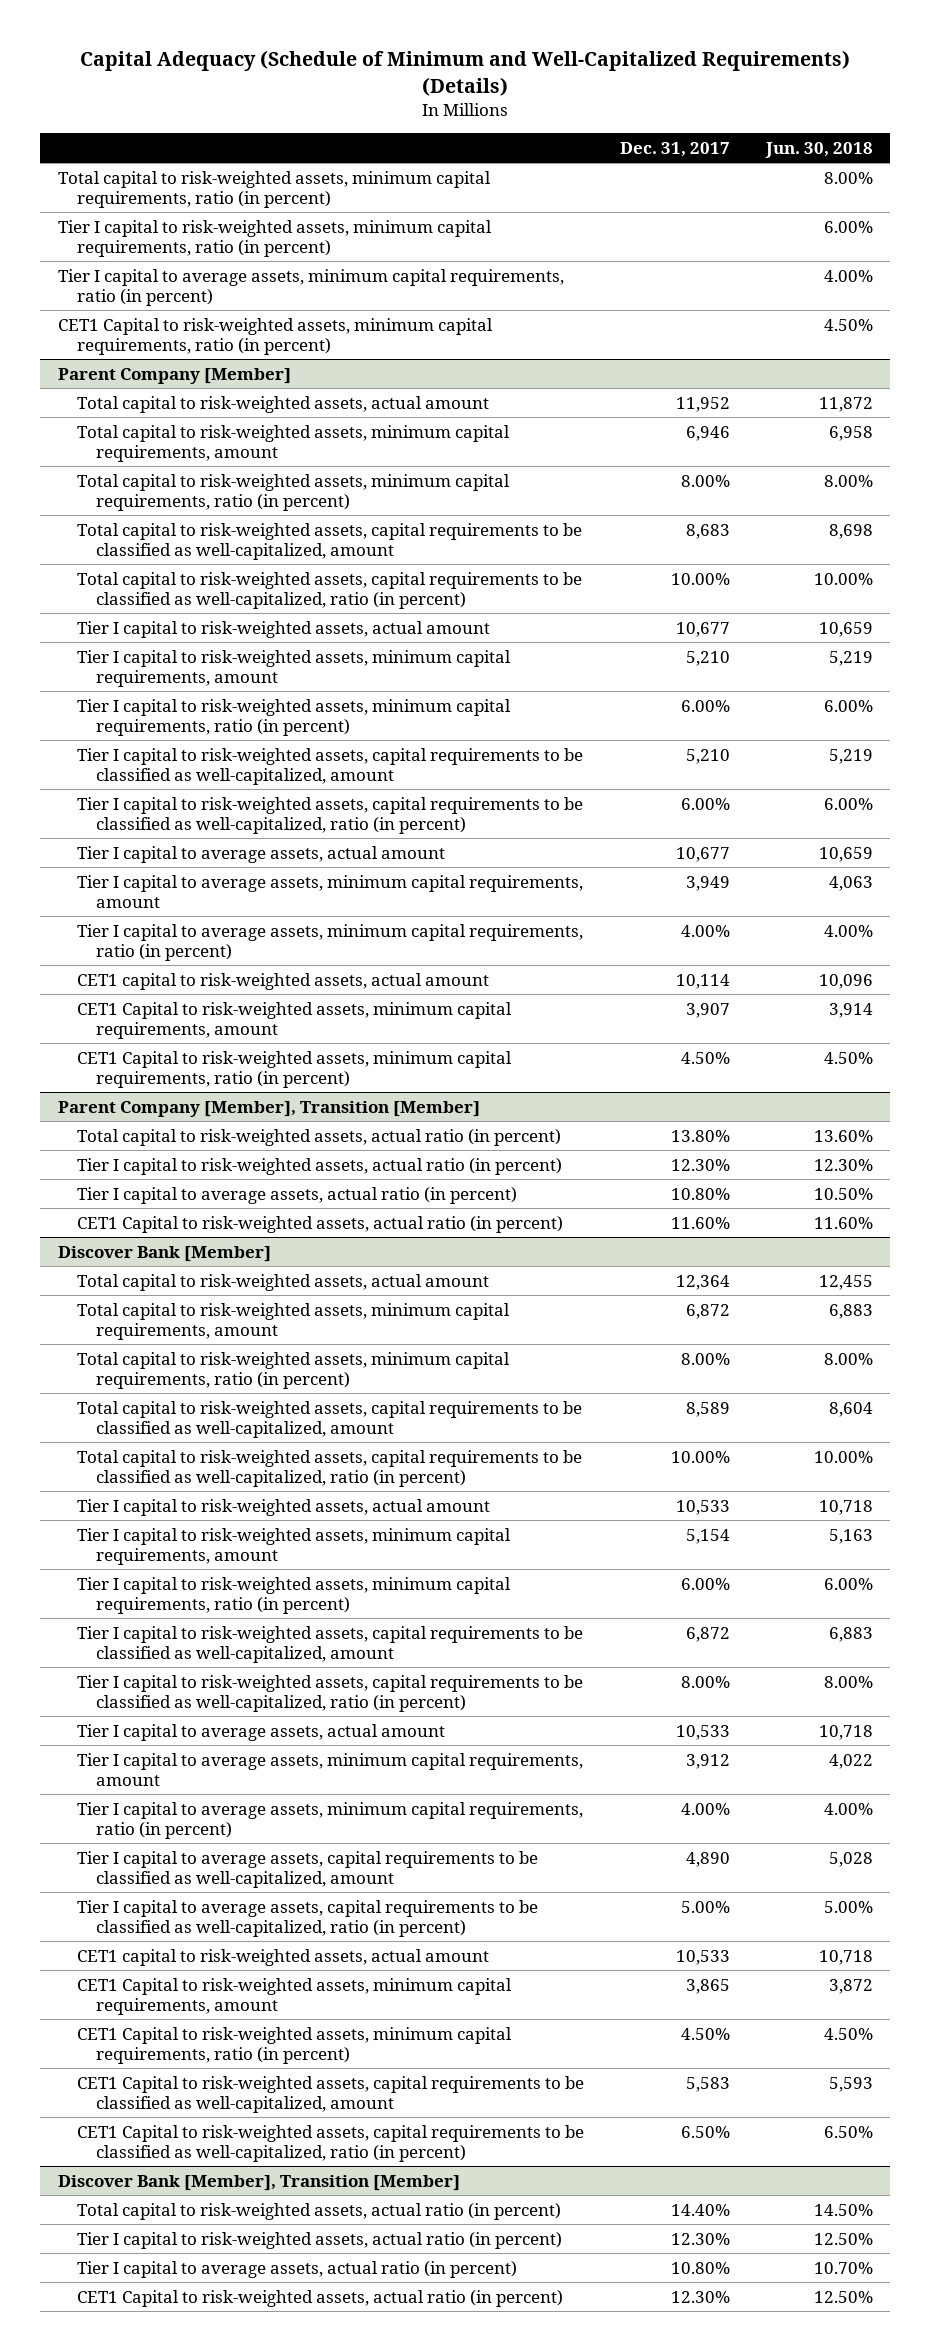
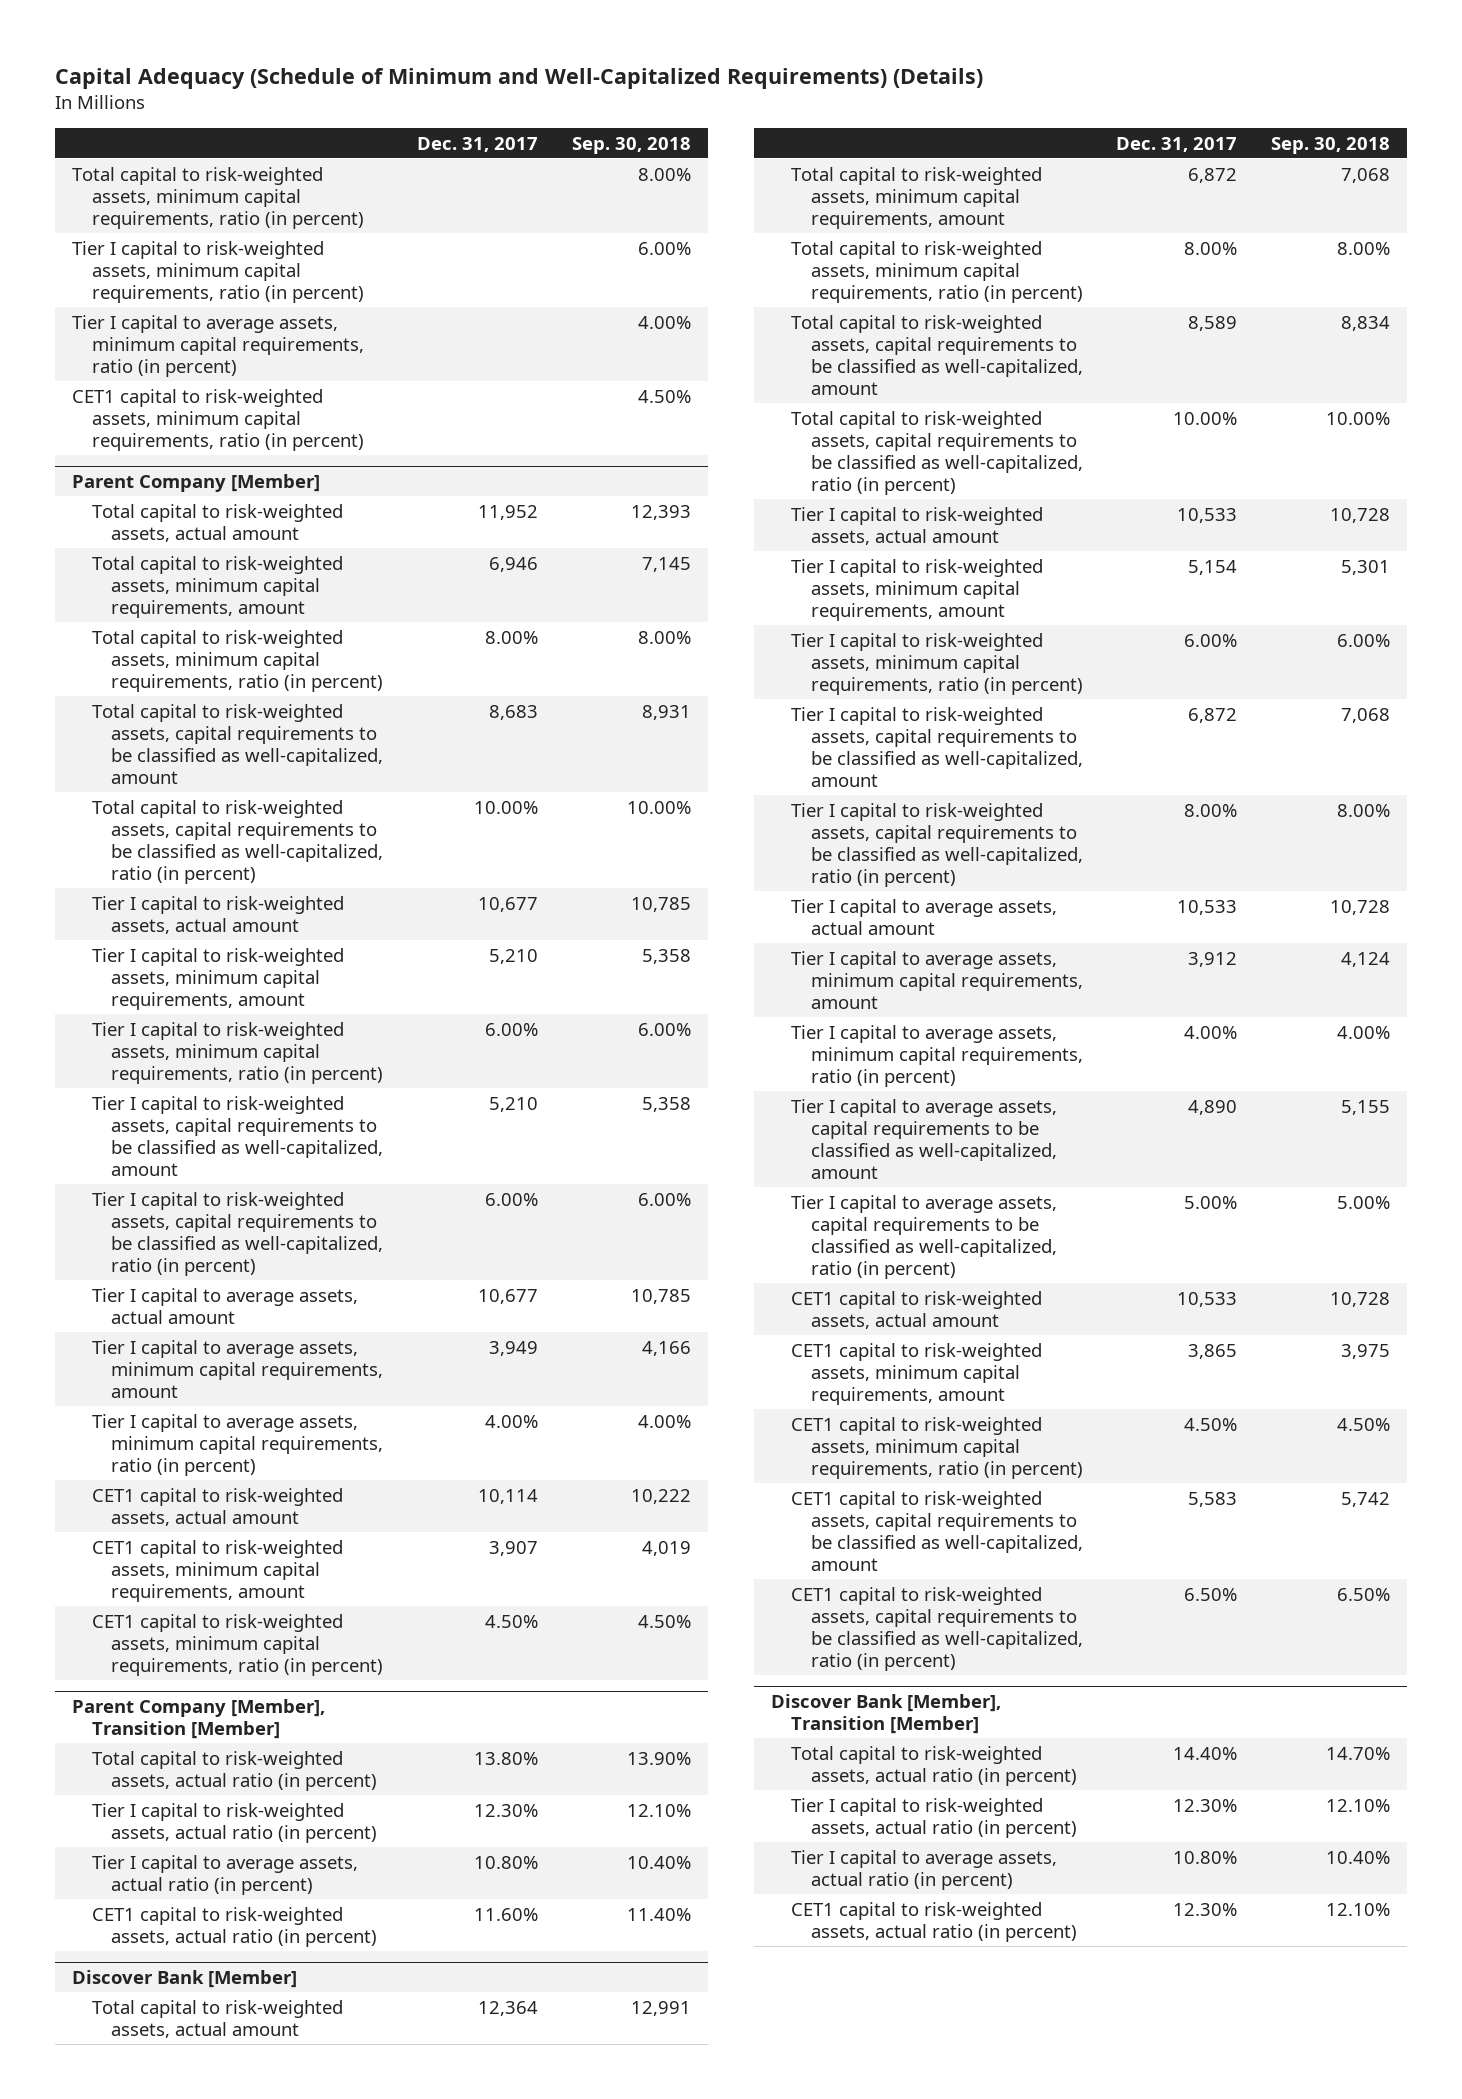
- | Dec. 31, 2017 | Jun. 30, 2018
+ | Dec. 31, 2017 | Sep. 30, 2018
- CET1 Capital to risk-weighted assets, minimum capital requirements, ratio (in percent) | | 4.50%
+ CET1 capital to risk-weighted assets, minimum capital requirements, ratio (in percent) | | 4.50%
@ Parent Company [Member]
- CET1 Capital to risk-weighted assets, minimum capital requirements, amount | 3,907 | 3,914
- CET1 Capital to risk-weighted assets, minimum capital requirements, ratio (in percent) | 4.50% | 4.50%
+ CET1 capital to risk-weighted assets, minimum capital requirements, amount | 3,907 | 4,019
+ CET1 capital to risk-weighted assets, minimum capital requirements, ratio (in percent) | 4.50% | 4.50%
@ Parent Company [Member], Transition [Member]
- CET1 Capital to risk-weighted assets, actual ratio (in percent) | 11.60% | 11.60%
+ CET1 capital to risk-weighted assets, actual ratio (in percent) | 11.60% | 11.40%
@ Discover Bank [Member]
- CET1 Capital to risk-weighted assets, minimum capital requirements, amount | 3,865 | 3,872
- CET1 Capital to risk-weighted assets, minimum capital requirements, ratio (in percent) | 4.50% | 4.50%
- CET1 Capital to risk-weighted assets, capital requirements to be classified as well-capitalized, amount | 5,583 | 5,593
- CET1 Capital to risk-weighted assets, capital requirements to be classified as well-capitalized, ratio (in percent) | 6.50% | 6.50%
+ CET1 capital to risk-weighted assets, minimum capital requirements, amount | 3,865 | 3,975
+ CET1 capital to risk-weighted assets, minimum capital requirements, ratio (in percent) | 4.50% | 4.50%
+ CET1 capital to risk-weighted assets, capital requirements to be classified as well-capitalized, amount | 5,583 | 5,742
+ CET1 capital to risk-weighted assets, capital requirements to be classified as well-capitalized, ratio (in percent) | 6.50% | 6.50%
@ Discover Bank [Member], Transition [Member]
- CET1 Capital to risk-weighted assets, actual ratio (in percent) | 12.30% | 12.50%
+ CET1 capital to risk-weighted assets, actual ratio (in percent) | 12.30% | 12.10%

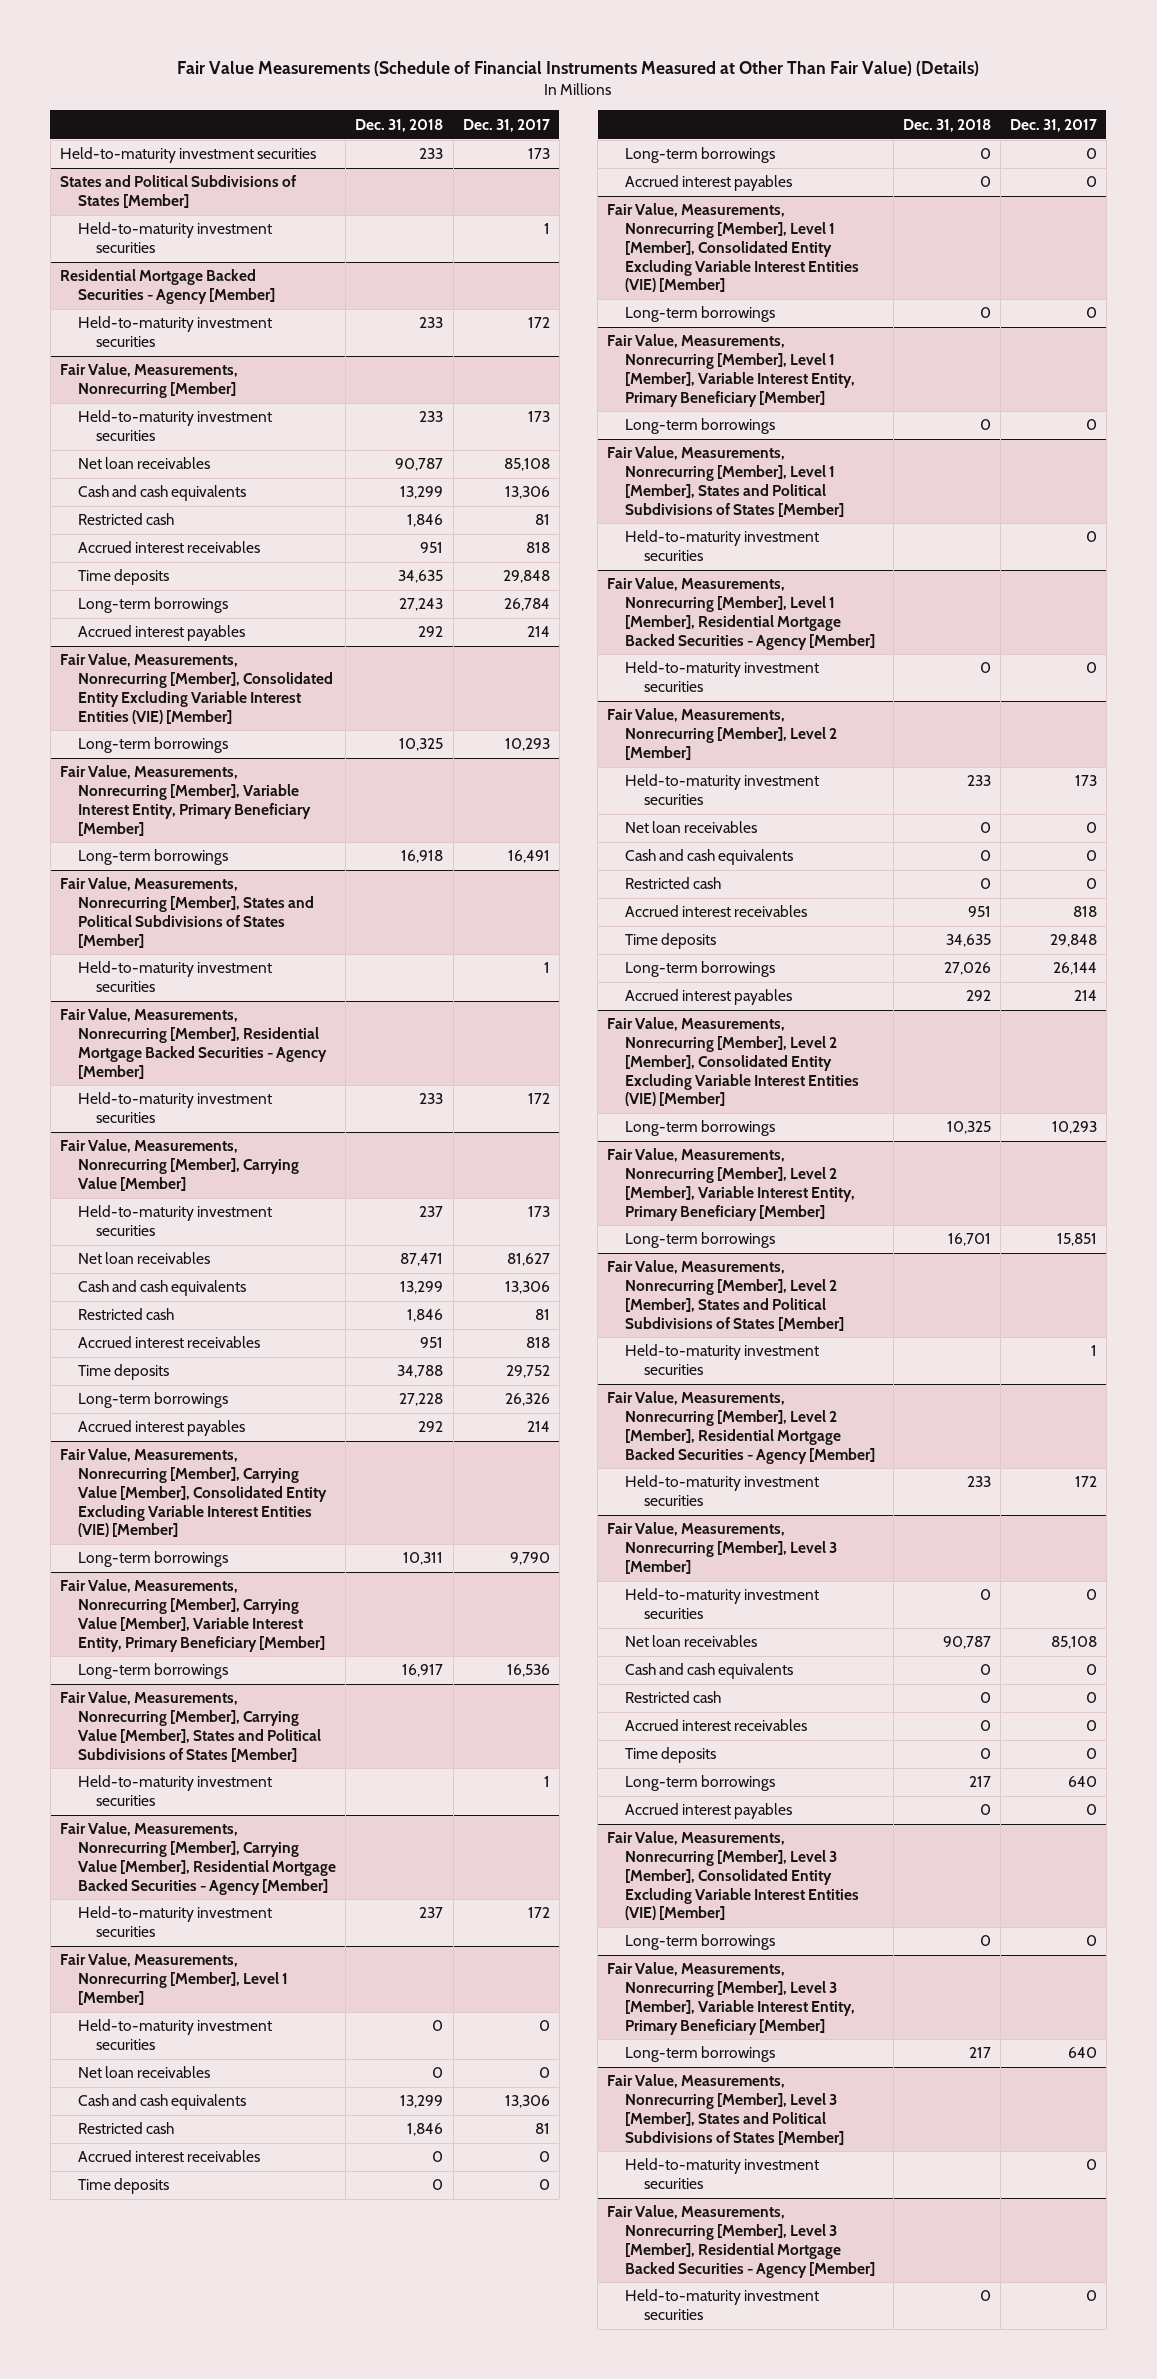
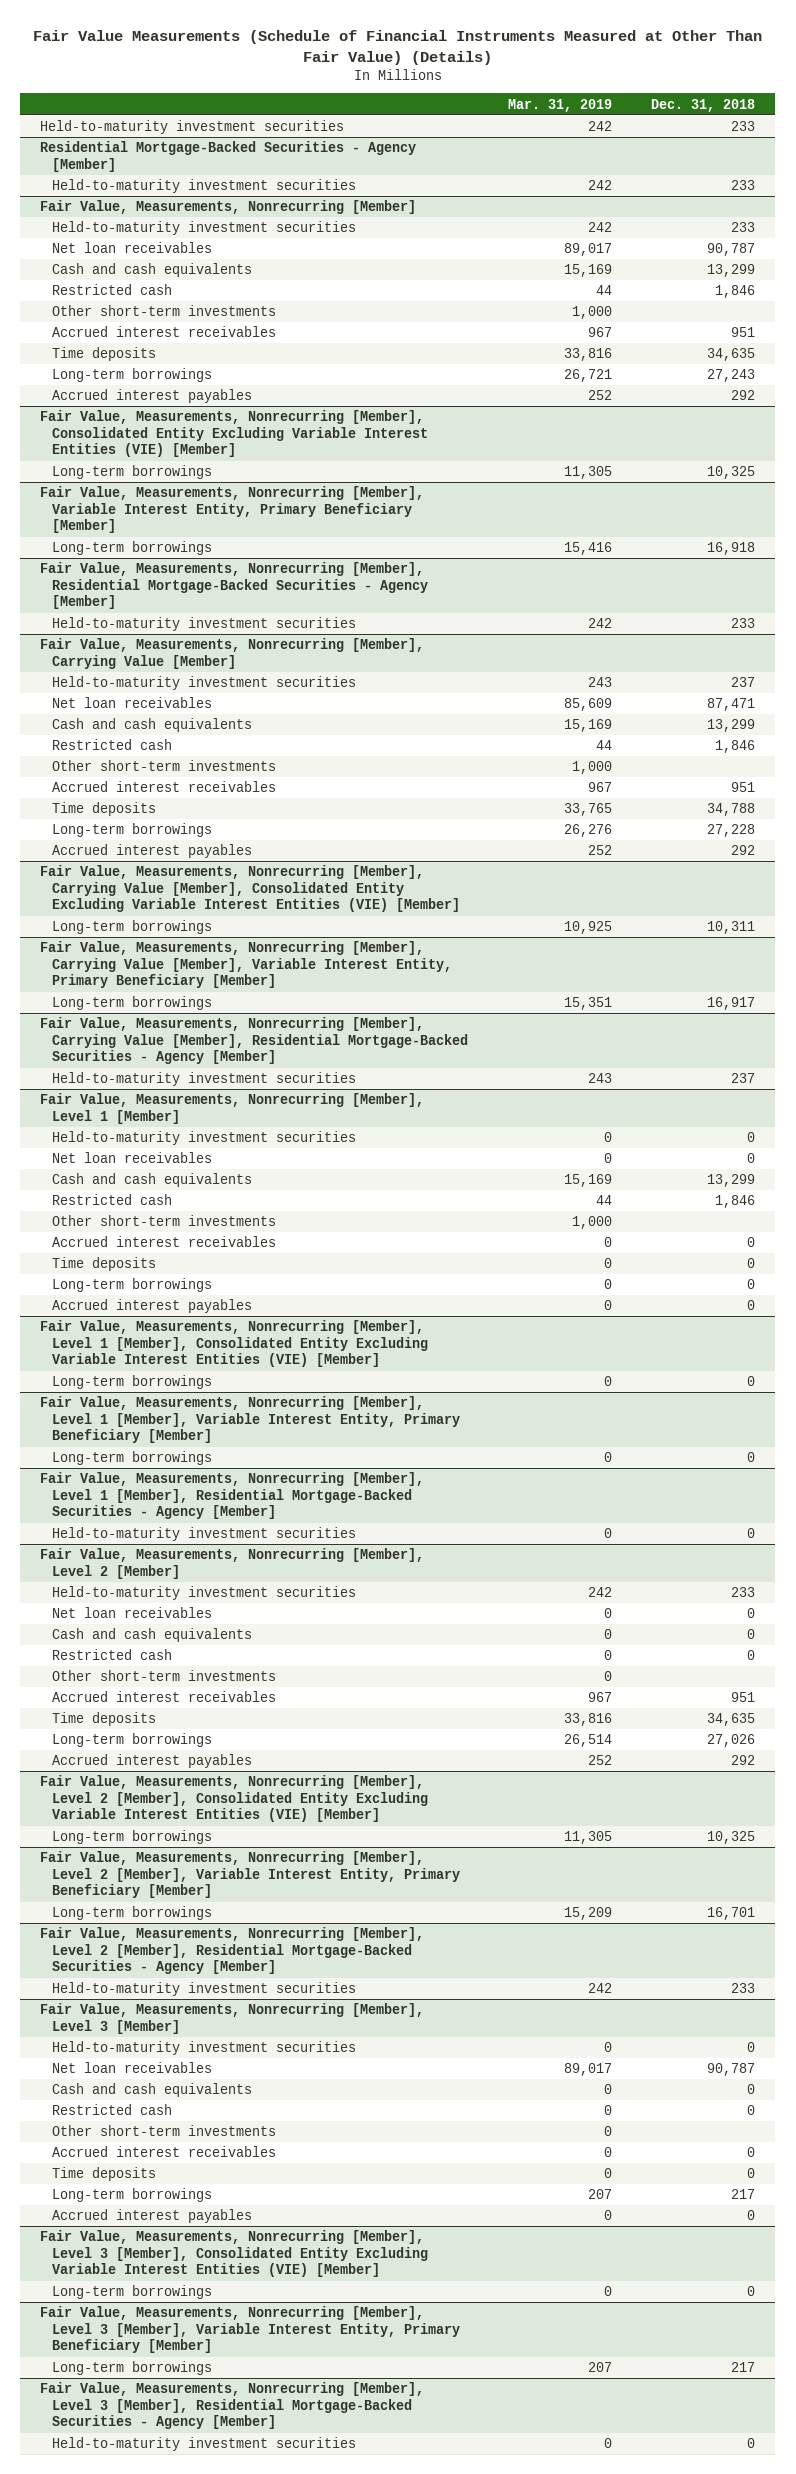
- | Dec. 31, 2018 | Dec. 31, 2017
+ | Mar. 31, 2019 | Dec. 31, 2018
- States and Political Subdivisions of States [Member]
- Held-to-maturity investment securities | | 1
- Residential Mortgage Backed Securities - Agency [Member]
+ Residential Mortgage-Backed Securities - Agency [Member]
@ Fair Value, Measurements, Nonrecurring [Member]
+ Other short-term investments | 1,000 |
- Fair Value, Measurements, Nonrecurring [Member], States and Political Subdivisions of States [Member]
- Held-to-maturity investment securities | | 1
- Fair Value, Measurements, Nonrecurring [Member], Residential Mortgage Backed Securities - Agency [Member]
+ Fair Value, Measurements, Nonrecurring [Member], Residential Mortgage-Backed Securities - Agency [Member]
@ Fair Value, Measurements, Nonrecurring [Member], Carrying Value [Member]
+ Other short-term investments | 1,000 |
- Fair Value, Measurements, Nonrecurring [Member], Carrying Value [Member], States and Political Subdivisions of States [Member]
- Held-to-maturity investment securities | | 1
- Fair Value, Measurements, Nonrecurring [Member], Carrying Value [Member], Residential Mortgage Backed Securities - Agency [Member]
+ Fair Value, Measurements, Nonrecurring [Member], Carrying Value [Member], Residential Mortgage-Backed Securities - Agency [Member]
@ Fair Value, Measurements, Nonrecurring [Member], Level 1 [Member]
+ Other short-term investments | 1,000 |
- Fair Value, Measurements, Nonrecurring [Member], Level 1 [Member], States and Political Subdivisions of States [Member]
- Held-to-maturity investment securities | | 0
- Fair Value, Measurements, Nonrecurring [Member], Level 1 [Member], Residential Mortgage Backed Securities - Agency [Member]
+ Fair Value, Measurements, Nonrecurring [Member], Level 1 [Member], Residential Mortgage-Backed Securities - Agency [Member]
@ Fair Value, Measurements, Nonrecurring [Member], Level 2 [Member]
+ Other short-term investments | 0 |
- Fair Value, Measurements, Nonrecurring [Member], Level 2 [Member], States and Political Subdivisions of States [Member]
- Held-to-maturity investment securities | | 1
- Fair Value, Measurements, Nonrecurring [Member], Level 2 [Member], Residential Mortgage Backed Securities - Agency [Member]
+ Fair Value, Measurements, Nonrecurring [Member], Level 2 [Member], Residential Mortgage-Backed Securities - Agency [Member]
@ Fair Value, Measurements, Nonrecurring [Member], Level 3 [Member]
+ Other short-term investments | 0 |
- Fair Value, Measurements, Nonrecurring [Member], Level 3 [Member], States and Political Subdivisions of States [Member]
- Held-to-maturity investment securities | | 0
- Fair Value, Measurements, Nonrecurring [Member], Level 3 [Member], Residential Mortgage Backed Securities - Agency [Member]
+ Fair Value, Measurements, Nonrecurring [Member], Level 3 [Member], Residential Mortgage-Backed Securities - Agency [Member]

